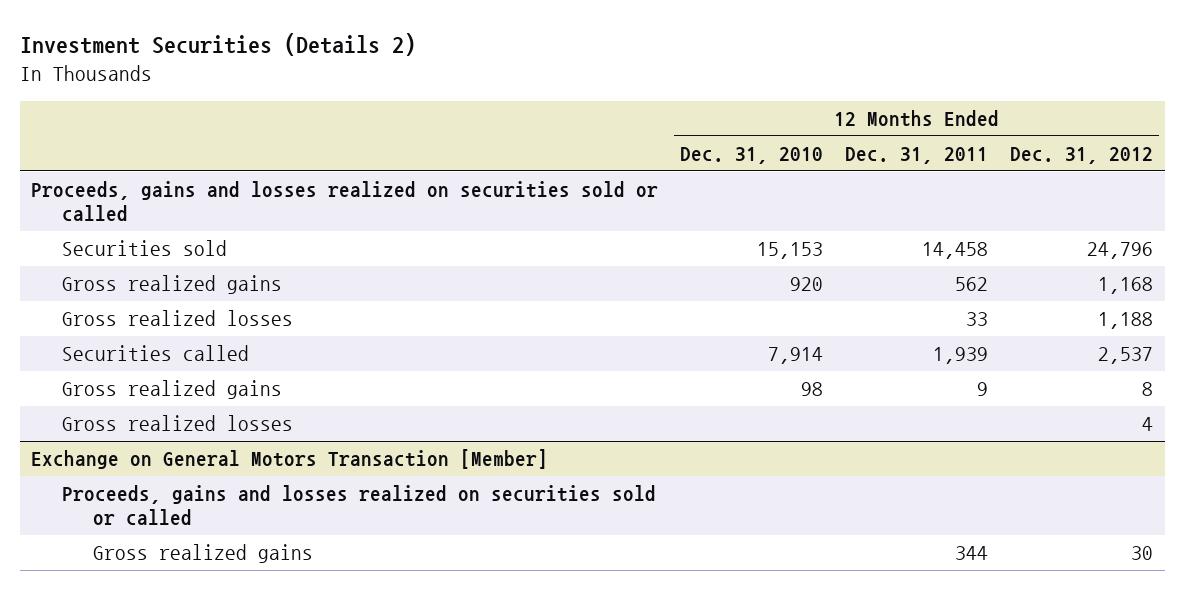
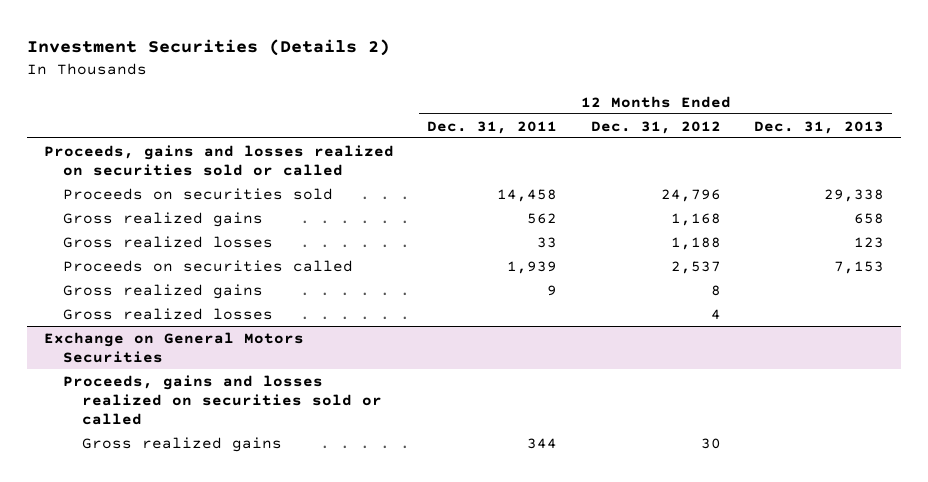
- | 12 Months Ended Dec. 31, 2010 | 12 Months Ended Dec. 31, 2011 | 12 Months Ended Dec. 31, 2012
+ | 12 Months Ended Dec. 31, 2011 | 12 Months Ended Dec. 31, 2012 | 12 Months Ended Dec. 31, 2013
- Securities sold | 15,153 | 14,458 | 24,796
+ Proceeds on securities sold | 14,458 | 24,796 | 29,338
- Securities called | 7,914 | 1,939 | 2,537
+ Proceeds on securities called | 1,939 | 2,537 | 7,153
- Exchange on General Motors Transaction [Member]
+ Exchange on General Motors Securities

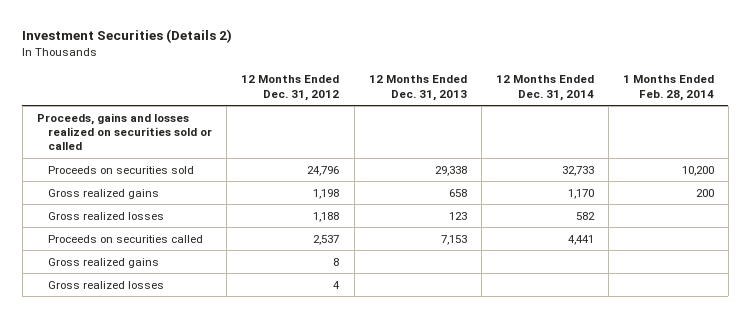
- | 12 Months Ended Dec. 31, 2011 | 12 Months Ended Dec. 31, 2012 | 12 Months Ended Dec. 31, 2013
+ | 12 Months Ended Dec. 31, 2012 | 12 Months Ended Dec. 31, 2013 | 12 Months Ended Dec. 31, 2014 | 1 Months Ended Feb. 28, 2014
- Gross realized gains | 562 | 1,168 | 658
+ Gross realized gains | 1,198 | 658 | 1,170 | 200
- Exchange on General Motors Securities
- Proceeds, gains and losses realized on securities sold or called
- Gross realized gains | 344 | 30 |

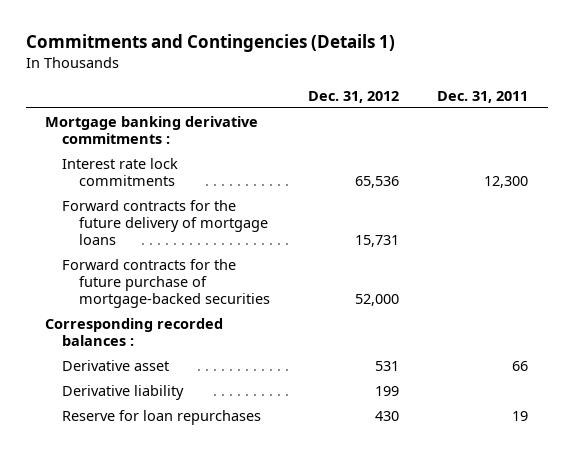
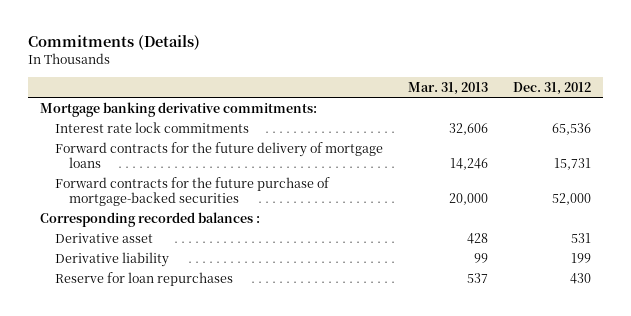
- Commitments and Contingencies (Details 1)
+ Commitments (Details)
- | Dec. 31, 2012 | Dec. 31, 2011
+ | Mar. 31, 2013 | Dec. 31, 2012
- Mortgage banking derivative commitments :
+ Mortgage banking derivative commitments:

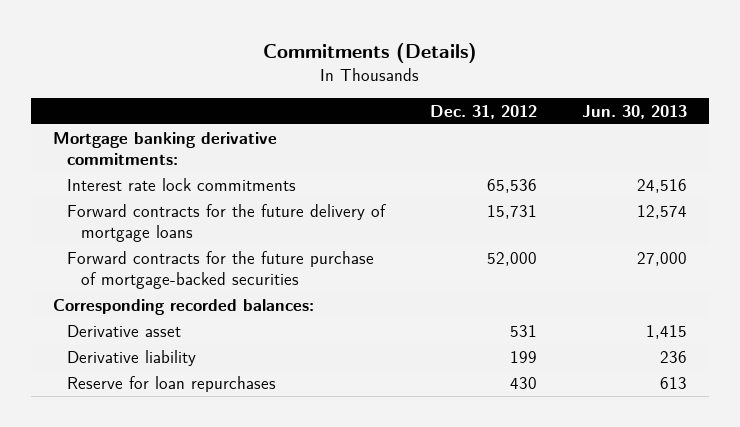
- | Mar. 31, 2013 | Dec. 31, 2012
+ | Dec. 31, 2012 | Jun. 30, 2013
- Corresponding recorded balances :
+ Corresponding recorded balances:

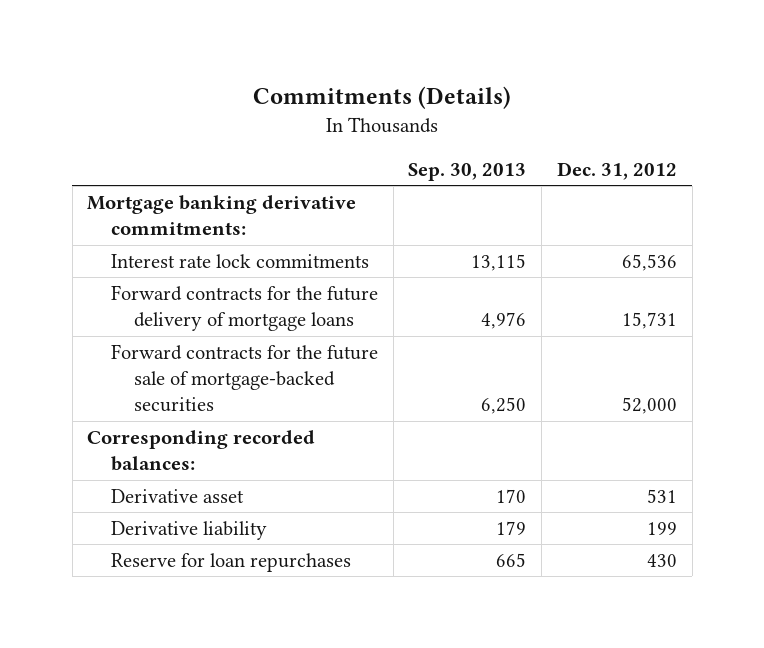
- | Dec. 31, 2012 | Jun. 30, 2013
+ | Sep. 30, 2013 | Dec. 31, 2012
- Forward contracts for the future purchase of mortgage-backed securities | 52,000 | 27,000
+ Forward contracts for the future sale of mortgage-backed securities | 6,250 | 52,000

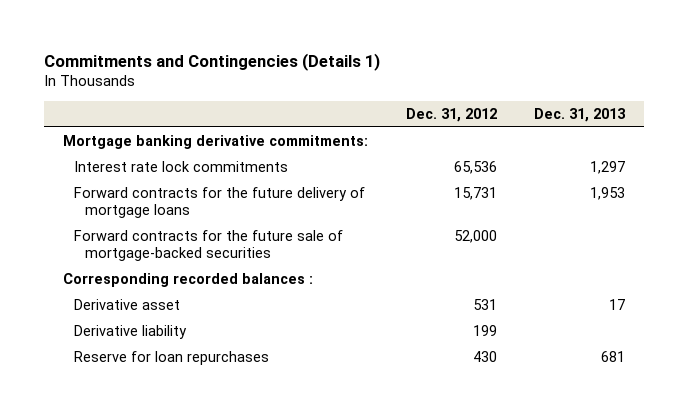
- Commitments (Details)
+ Commitments and Contingencies (Details 1)
- | Sep. 30, 2013 | Dec. 31, 2012
+ | Dec. 31, 2012 | Dec. 31, 2013
- Corresponding recorded balances:
+ Corresponding recorded balances :

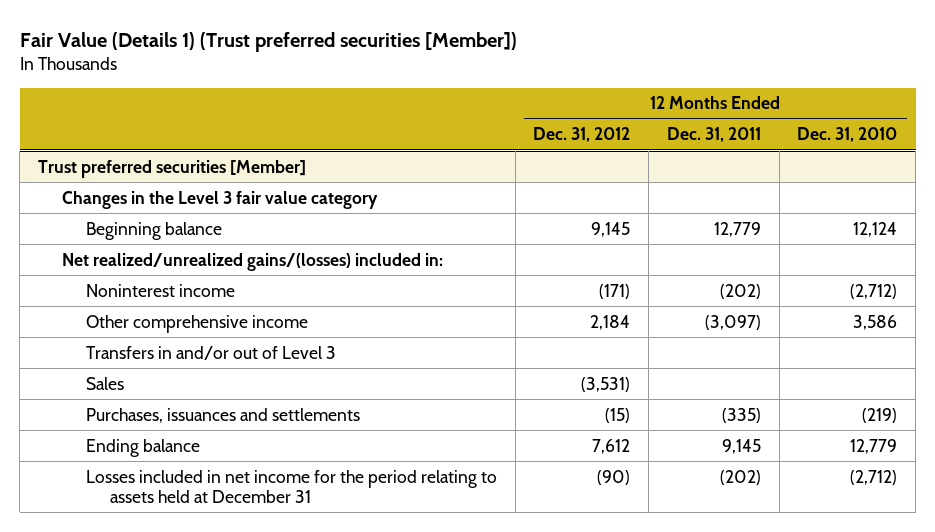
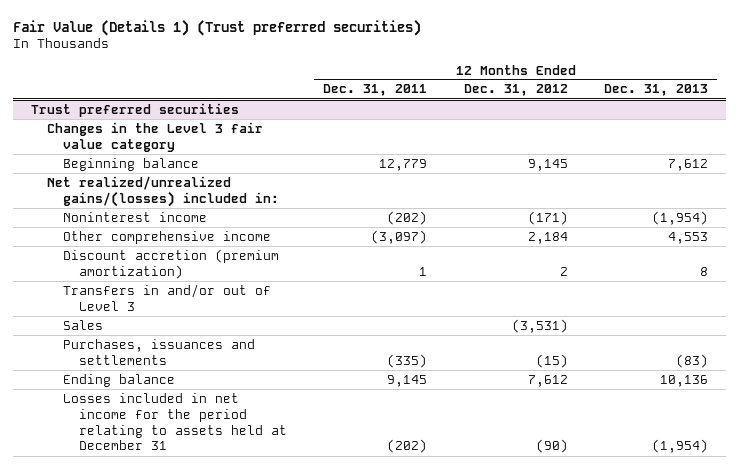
- Fair Value (Details 1) (Trust preferred securities [Member])
+ Fair Value (Details 1) (Trust preferred securities)
- | 12 Months Ended Dec. 31, 2012 | 12 Months Ended Dec. 31, 2011 | 12 Months Ended Dec. 31, 2010
+ | 12 Months Ended Dec. 31, 2011 | 12 Months Ended Dec. 31, 2012 | 12 Months Ended Dec. 31, 2013
- Trust preferred securities [Member]
+ Trust preferred securities
+ Discount accretion (premium amortization) | 1 | 2 | 8

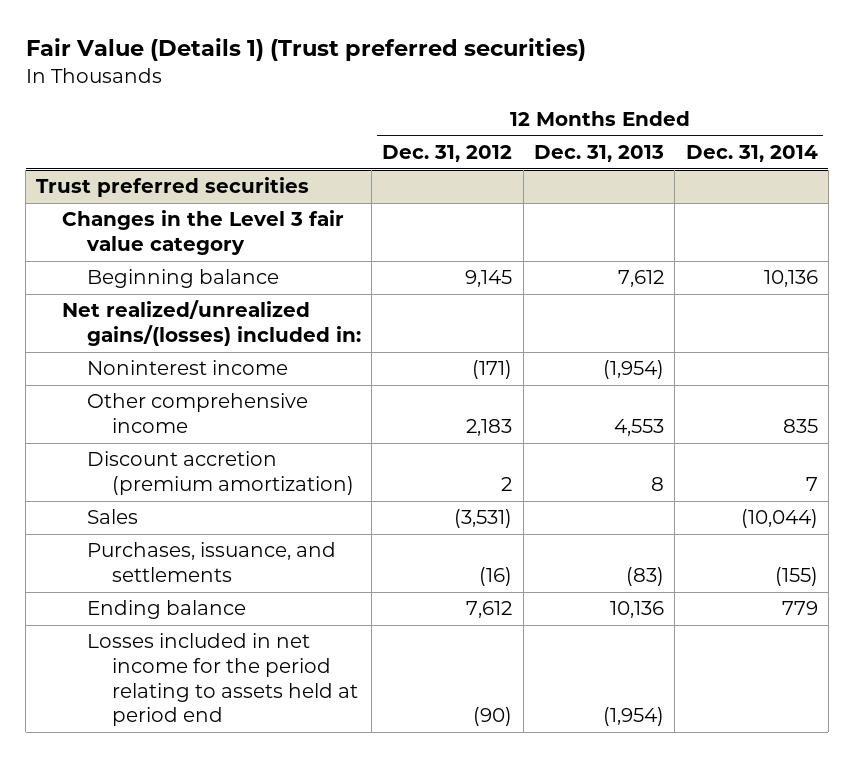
- | 12 Months Ended Dec. 31, 2011 | 12 Months Ended Dec. 31, 2012 | 12 Months Ended Dec. 31, 2013
+ | 12 Months Ended Dec. 31, 2012 | 12 Months Ended Dec. 31, 2013 | 12 Months Ended Dec. 31, 2014
@ Trust preferred securities
- Other comprehensive income | (3,097) | 2,184 | 4,553
+ Other comprehensive income | 2,183 | 4,553 | 835
- Transfers in and/or out of Level 3
- Purchases, issuances and settlements | (335) | (15) | (83)
+ Purchases, issuance, and settlements | (16) | (83) | (155)
- Losses included in net income for the period relating to assets held at December 31 | (202) | (90) | (1,954)
+ Losses included in net income for the period relating to assets held at period end | (90) | (1,954) |

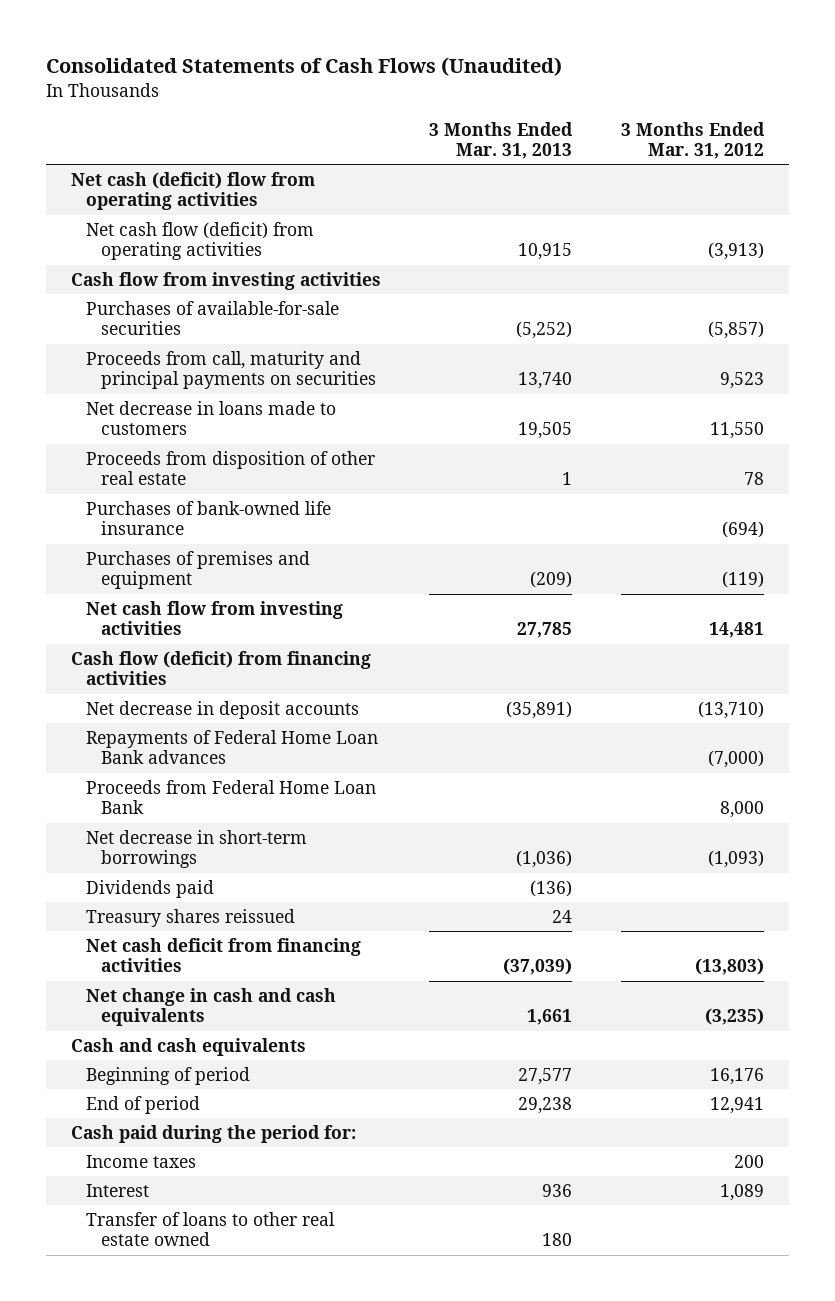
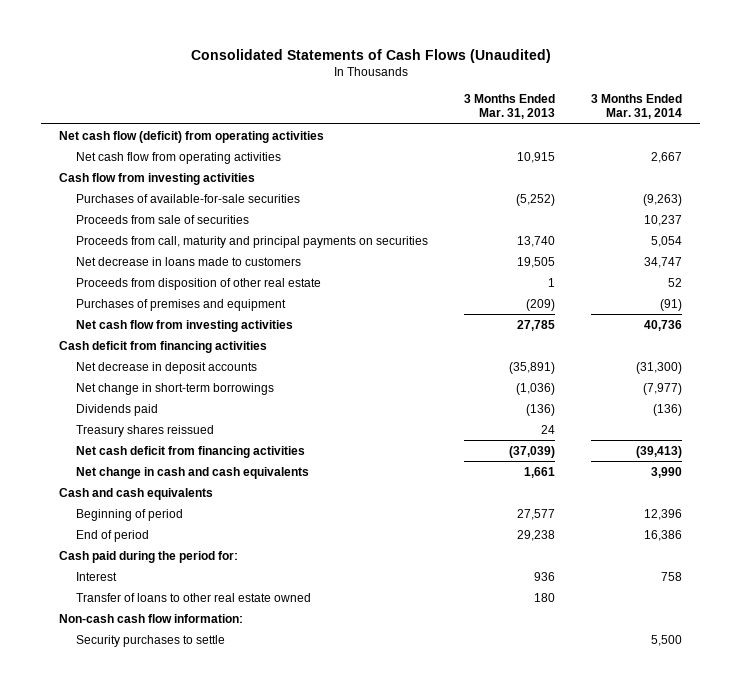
- | 3 Months Ended Mar. 31, 2013 | 3 Months Ended Mar. 31, 2012
+ | 3 Months Ended Mar. 31, 2013 | 3 Months Ended Mar. 31, 2014
- Net cash (deficit) flow from operating activities
- Net cash flow (deficit) from operating activities | 10,915 | (3,913)
+ Net cash flow (deficit) from operating activities
+ Net cash flow from operating activities | 10,915 | 2,667
+ Proceeds from sale of securities | | 10,237
- Purchases of bank-owned life insurance | | (694)
- Cash flow (deficit) from financing activities
+ Cash deficit from financing activities
- Repayments of Federal Home Loan Bank advances | | (7,000)
- Proceeds from Federal Home Loan Bank | | 8,000
- Net decrease in short-term borrowings | (1,036) | (1,093)
+ Net change in short-term borrowings | (1,036) | (7,977)
- Income taxes | | 200
+ Non-cash cash flow information:
+ Security purchases to settle | | 5,500

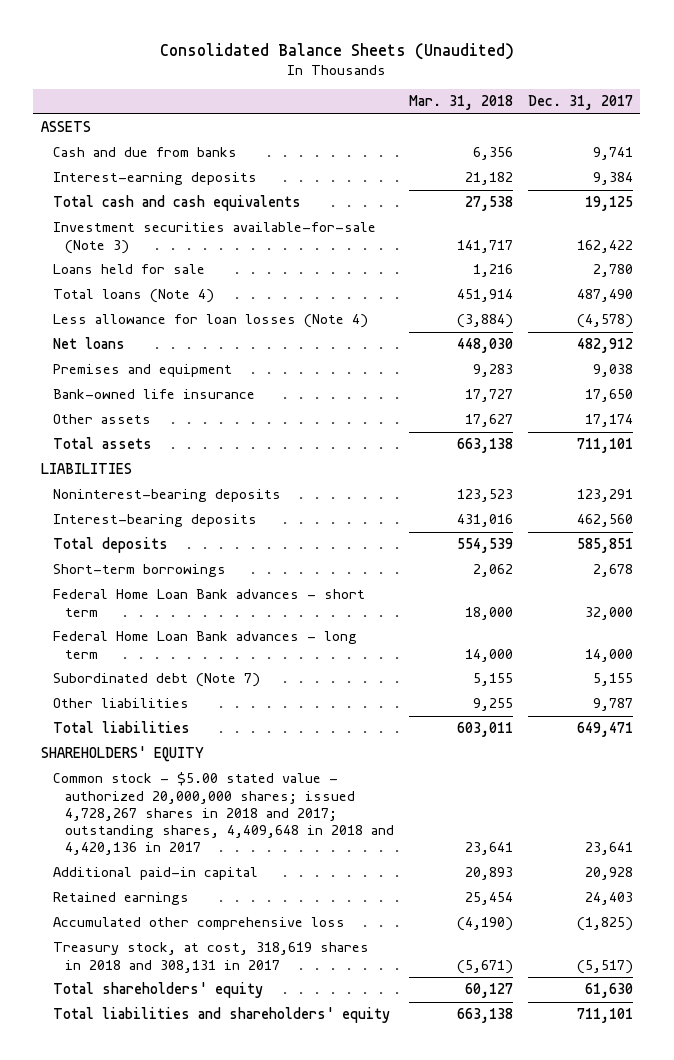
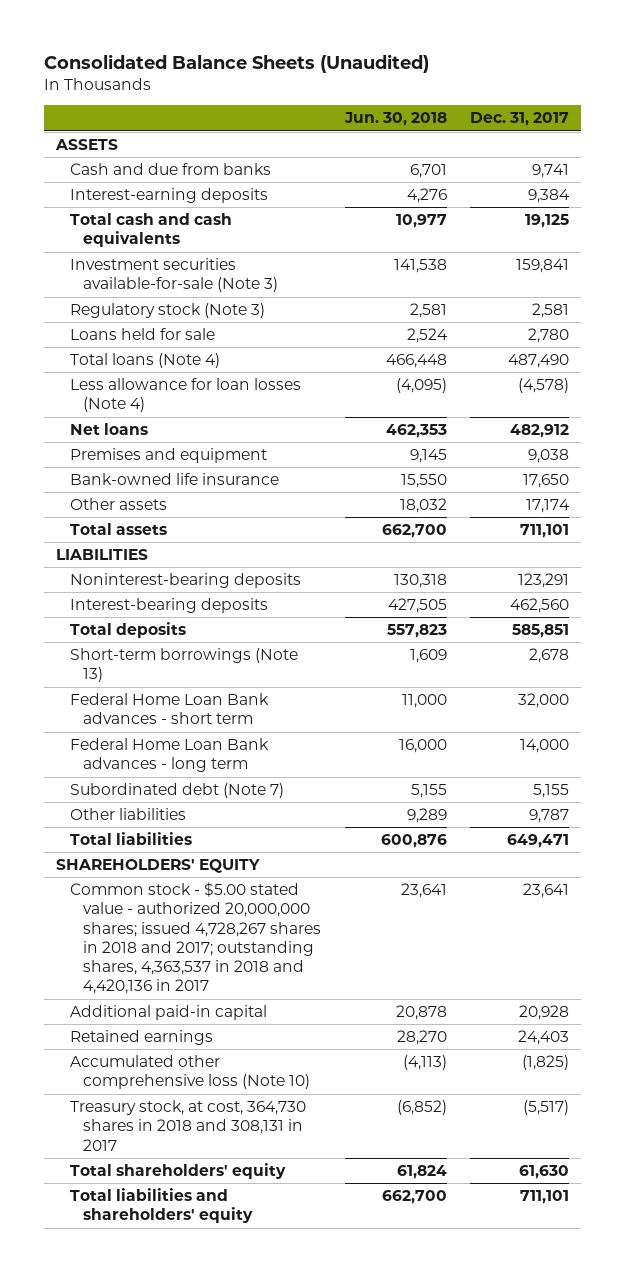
- | Mar. 31, 2018 | Dec. 31, 2017
+ | Jun. 30, 2018 | Dec. 31, 2017
- Investment securities available-for-sale (Note 3) | 141,717 | 162,422
+ Investment securities available-for-sale (Note 3) | 141,538 | 159,841
+ Regulatory stock (Note 3) | 2,581 | 2,581
- Short-term borrowings | 2,062 | 2,678
+ Short-term borrowings (Note 13) | 1,609 | 2,678
- Common stock - $5.00 stated value - authorized 20,000,000 shares; issued 4,728,267 shares in 2018 and 2017; outstanding shares, 4,409,648 in 2018 and 4,420,136 in 2017 | 23,641 | 23,641
+ Common stock - $5.00 stated value - authorized 20,000,000 shares; issued 4,728,267 shares in 2018 and 2017; outstanding shares, 4,363,537 in 2018 and 4,420,136 in 2017 | 23,641 | 23,641
- Accumulated other comprehensive loss | (4,190) | (1,825)
- Treasury stock, at cost, 318,619 shares in 2018 and 308,131 in 2017 | (5,671) | (5,517)
+ Accumulated other comprehensive loss (Note 10) | (4,113) | (1,825)
+ Treasury stock, at cost, 364,730 shares in 2018 and 308,131 in 2017 | (6,852) | (5,517)

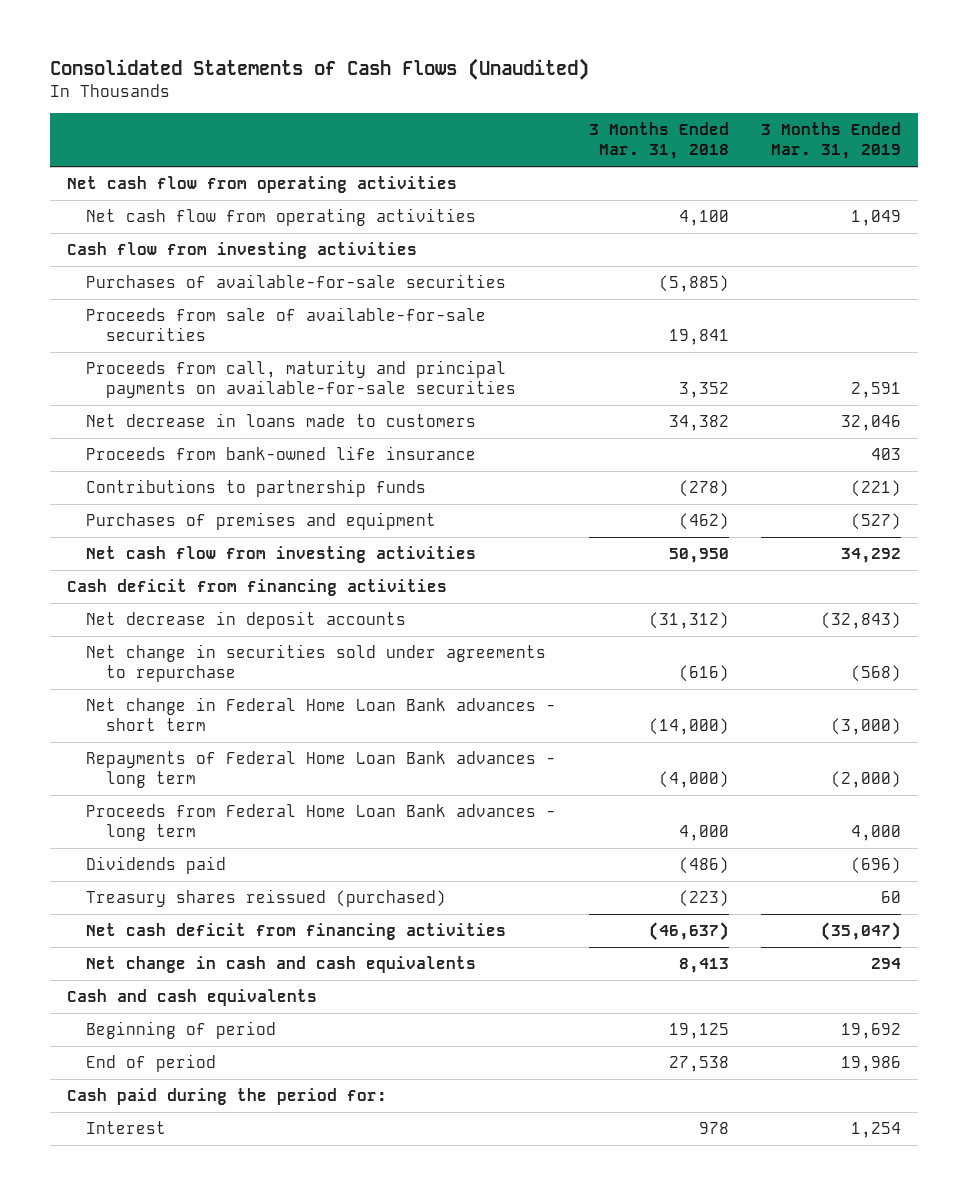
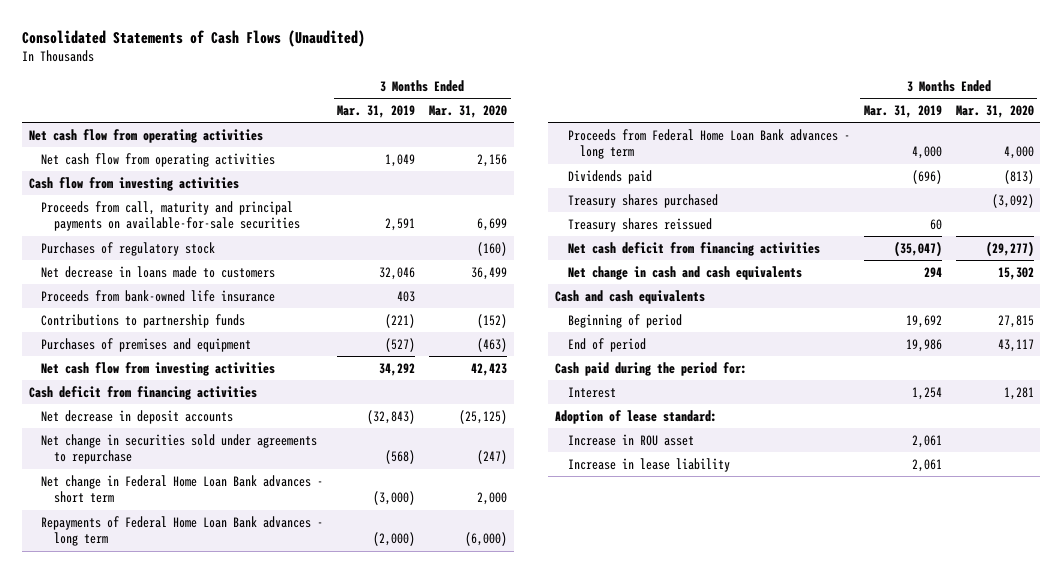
- | 3 Months Ended Mar. 31, 2018 | 3 Months Ended Mar. 31, 2019
+ | 3 Months Ended Mar. 31, 2019 | 3 Months Ended Mar. 31, 2020
- Purchases of available-for-sale securities | (5,885) |
- Proceeds from sale of available-for-sale securities | 19,841 |
+ Purchases of regulatory stock | | (160)
- Treasury shares reissued (purchased) | (223) | 60
+ Treasury shares purchased | | (3,092)
+ Treasury shares reissued | 60 |
+ Adoption of lease standard:
+ Increase in ROU asset | 2,061 |
+ Increase in lease liability | 2,061 |

